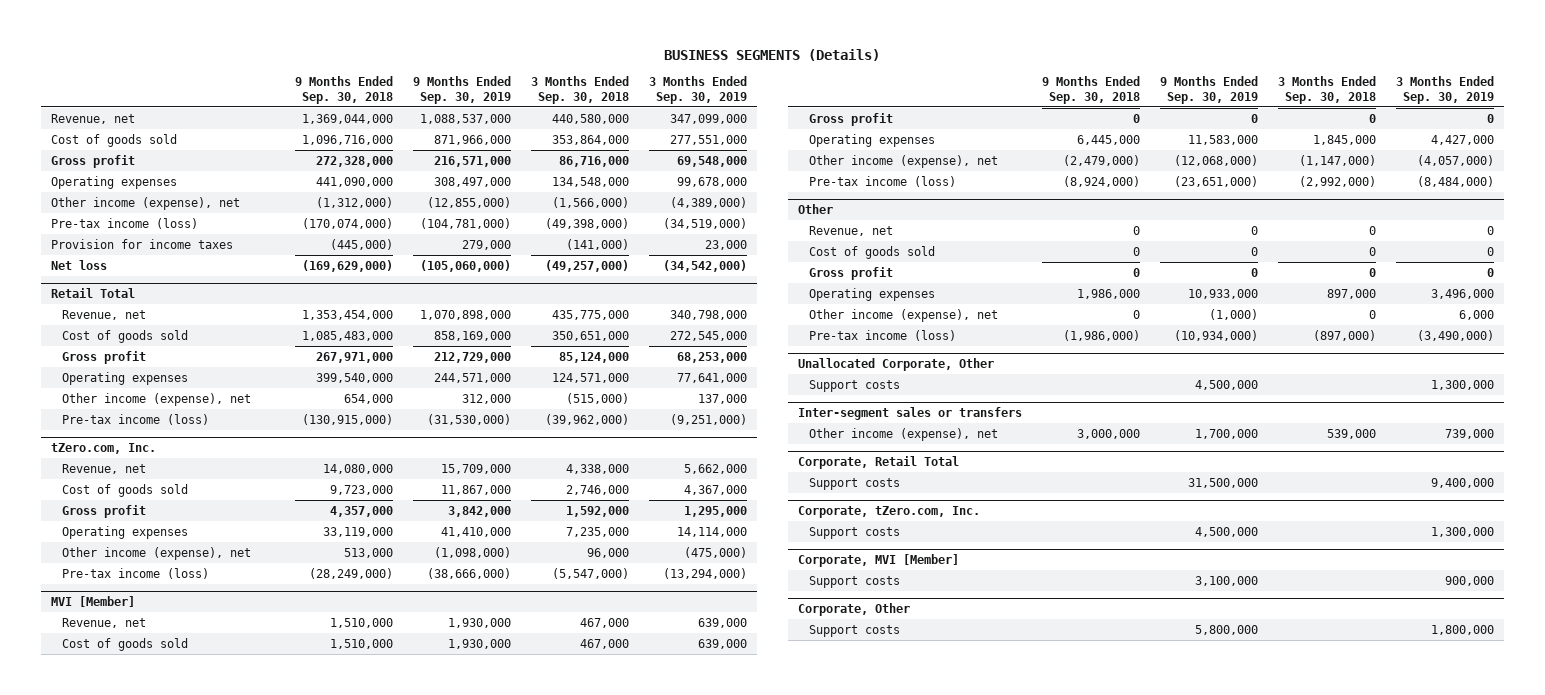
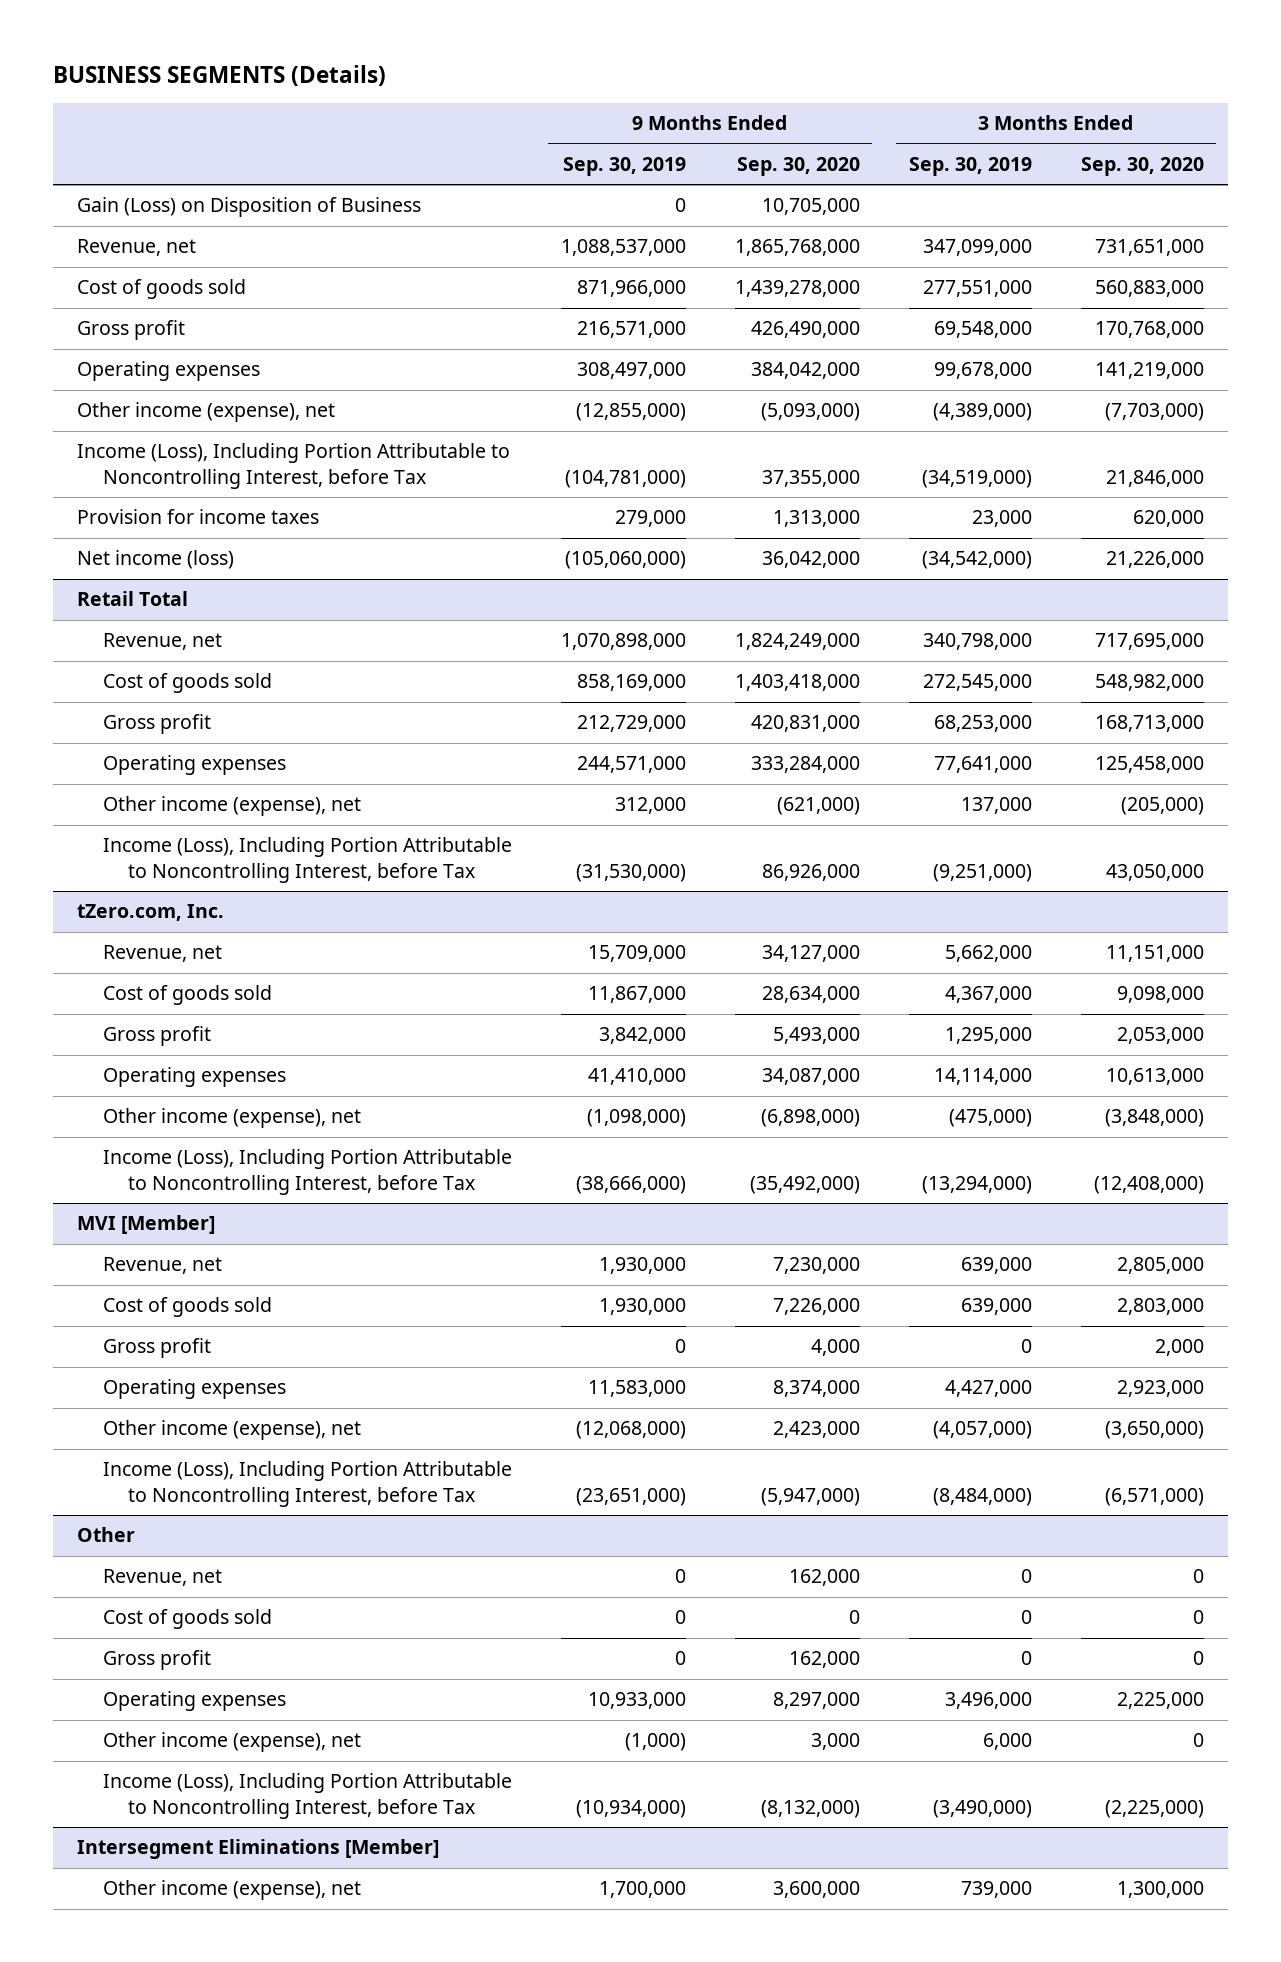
- | 9 Months Ended Sep. 30, 2018 | 9 Months Ended Sep. 30, 2019 | 3 Months Ended Sep. 30, 2018 | 3 Months Ended Sep. 30, 2019
+ | 9 Months Ended Sep. 30, 2019 | 9 Months Ended Sep. 30, 2020 | 3 Months Ended Sep. 30, 2019 | 3 Months Ended Sep. 30, 2020
+ Gain (Loss) on Disposition of Business | 0 | 10,705,000 | |
- Pre-tax income (loss) | (170,074,000) | (104,781,000) | (49,398,000) | (34,519,000)
+ Income (Loss), Including Portion Attributable to Noncontrolling Interest, before Tax | (104,781,000) | 37,355,000 | (34,519,000) | 21,846,000
- Net loss | (169,629,000) | (105,060,000) | (49,257,000) | (34,542,000)
+ Net income (loss) | (105,060,000) | 36,042,000 | (34,542,000) | 21,226,000
@ Retail Total
- Pre-tax income (loss) | (130,915,000) | (31,530,000) | (39,962,000) | (9,251,000)
+ Income (Loss), Including Portion Attributable to Noncontrolling Interest, before Tax | (31,530,000) | 86,926,000 | (9,251,000) | 43,050,000
@ tZero.com, Inc.
- Pre-tax income (loss) | (28,249,000) | (38,666,000) | (5,547,000) | (13,294,000)
+ Income (Loss), Including Portion Attributable to Noncontrolling Interest, before Tax | (38,666,000) | (35,492,000) | (13,294,000) | (12,408,000)
@ MVI [Member]
- Pre-tax income (loss) | (8,924,000) | (23,651,000) | (2,992,000) | (8,484,000)
+ Income (Loss), Including Portion Attributable to Noncontrolling Interest, before Tax | (23,651,000) | (5,947,000) | (8,484,000) | (6,571,000)
@ Other
- Pre-tax income (loss) | (1,986,000) | (10,934,000) | (897,000) | (3,490,000)
- Unallocated Corporate, Other
- Support costs | | 4,500,000 | | 1,300,000
- Inter-segment sales or transfers
@ Other
+ Income (Loss), Including Portion Attributable to Noncontrolling Interest, before Tax | (10,934,000) | (8,132,000) | (3,490,000) | (2,225,000)
+ Intersegment Eliminations [Member]
- Corporate, Retail Total
- Support costs | | 31,500,000 | | 9,400,000
- Corporate, tZero.com, Inc.
- Support costs | | 4,500,000 | | 1,300,000
- Corporate, MVI [Member]
- Support costs | | 3,100,000 | | 900,000
- Corporate, Other
- Support costs | | 5,800,000 | | 1,800,000

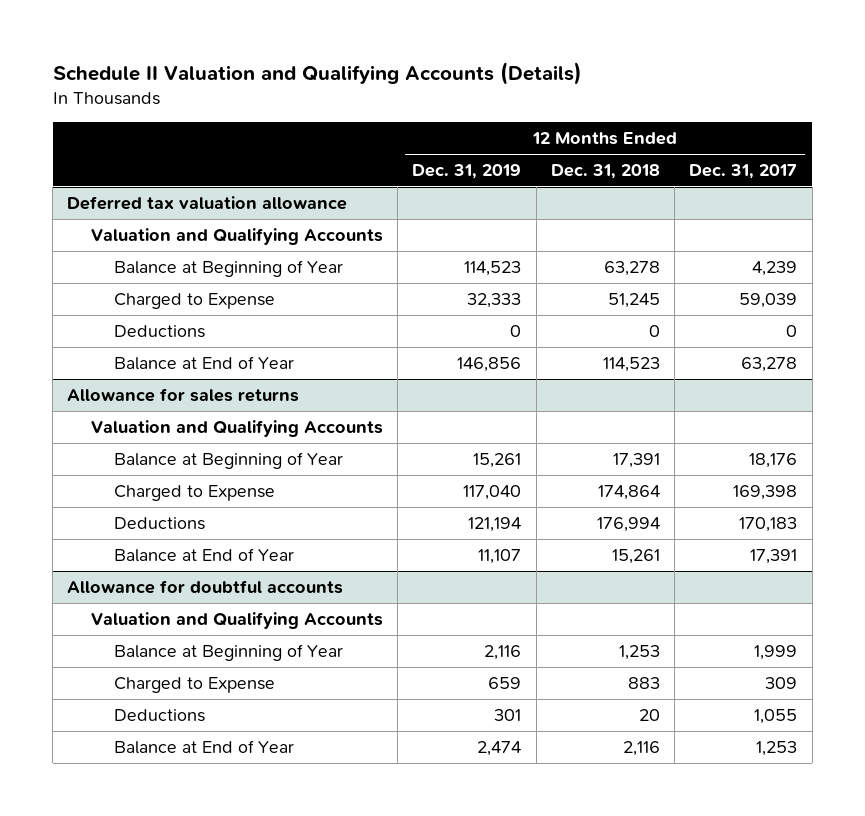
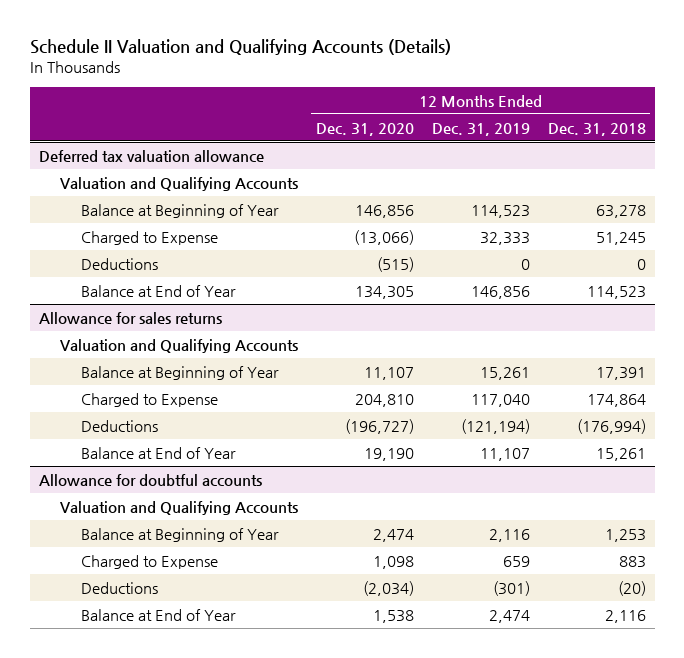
- | 12 Months Ended Dec. 31, 2019 | 12 Months Ended Dec. 31, 2018 | 12 Months Ended Dec. 31, 2017
+ | 12 Months Ended Dec. 31, 2020 | 12 Months Ended Dec. 31, 2019 | 12 Months Ended Dec. 31, 2018
@ Allowance for sales returns
- Deductions | 121,194 | 176,994 | 170,183
+ Deductions | (196,727) | (121,194) | (176,994)
@ Allowance for doubtful accounts
- Deductions | 301 | 20 | 1,055
+ Deductions | (2,034) | (301) | (20)

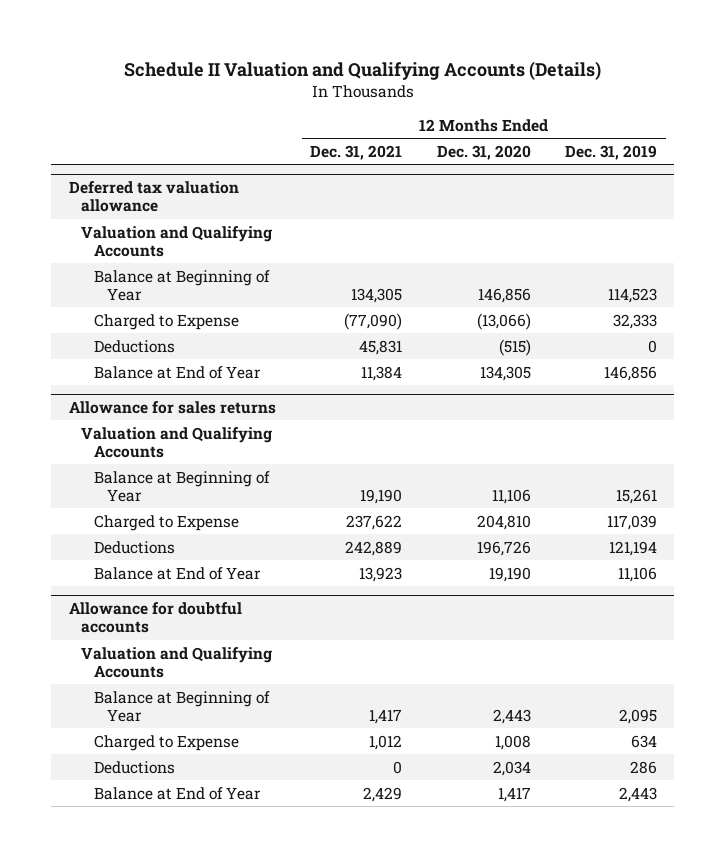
- | 12 Months Ended Dec. 31, 2020 | 12 Months Ended Dec. 31, 2019 | 12 Months Ended Dec. 31, 2018
+ | 12 Months Ended Dec. 31, 2021 | 12 Months Ended Dec. 31, 2020 | 12 Months Ended Dec. 31, 2019
@ Allowance for sales returns
- Balance at Beginning of Year | 11,107 | 15,261 | 17,391
- Charged to Expense | 204,810 | 117,040 | 174,864
- Deductions | (196,727) | (121,194) | (176,994)
- Balance at End of Year | 19,190 | 11,107 | 15,261
+ Balance at Beginning of Year | 19,190 | 11,106 | 15,261
+ Charged to Expense | 237,622 | 204,810 | 117,039
+ Deductions | 242,889 | 196,726 | 121,194
+ Balance at End of Year | 13,923 | 19,190 | 11,106
@ Allowance for doubtful accounts
- Balance at Beginning of Year | 2,474 | 2,116 | 1,253
- Charged to Expense | 1,098 | 659 | 883
- Deductions | (2,034) | (301) | (20)
- Balance at End of Year | 1,538 | 2,474 | 2,116
+ Balance at Beginning of Year | 1,417 | 2,443 | 2,095
+ Charged to Expense | 1,012 | 1,008 | 634
+ Deductions | 0 | 2,034 | 286
+ Balance at End of Year | 2,429 | 1,417 | 2,443

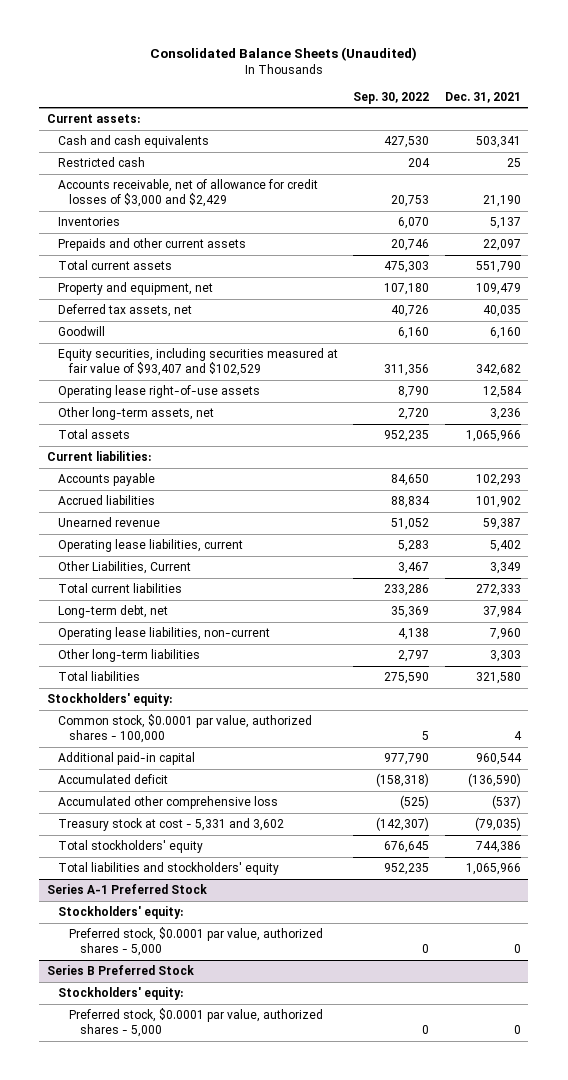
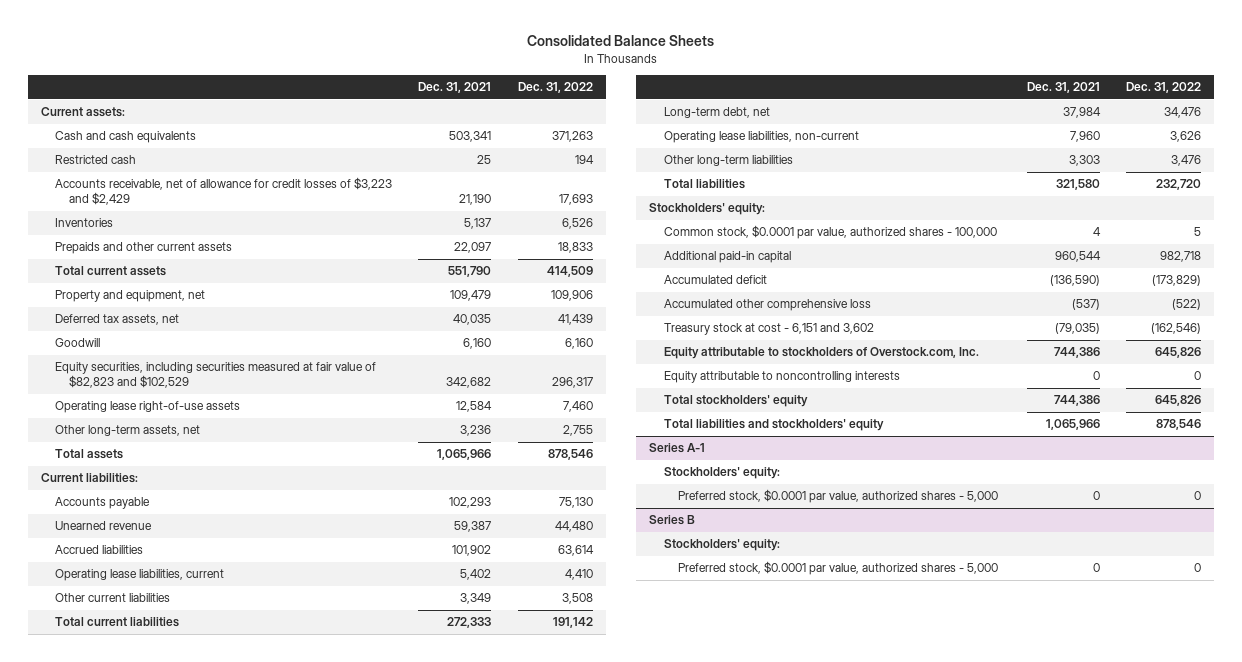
- Consolidated Balance Sheets (Unaudited)
+ Consolidated Balance Sheets
- | Sep. 30, 2022 | Dec. 31, 2021
+ | Dec. 31, 2021 | Dec. 31, 2022
- Accounts receivable, net of allowance for credit losses of $3,000 and $2,429 | 20,753 | 21,190
+ Accounts receivable, net of allowance for credit losses of $3,223 and $2,429 | 21,190 | 17,693
- Equity securities, including securities measured at fair value of $93,407 and $102,529 | 311,356 | 342,682
+ Equity securities, including securities measured at fair value of $82,823 and $102,529 | 342,682 | 296,317
moved down: Accrued liabilities | 101,902 | 63,614
- Other Liabilities, Current | 3,467 | 3,349
+ Other current liabilities | 3,349 | 3,508
- Treasury stock at cost - 5,331 and 3,602 | (142,307) | (79,035)
+ Treasury stock at cost - 6,151 and 3,602 | (79,035) | (162,546)
+ Equity attributable to stockholders of Overstock.com, Inc. | 744,386 | 645,826
+ Equity attributable to noncontrolling interests | 0 | 0
- Series A-1 Preferred Stock
+ Series A-1
- Series B Preferred Stock
+ Series B

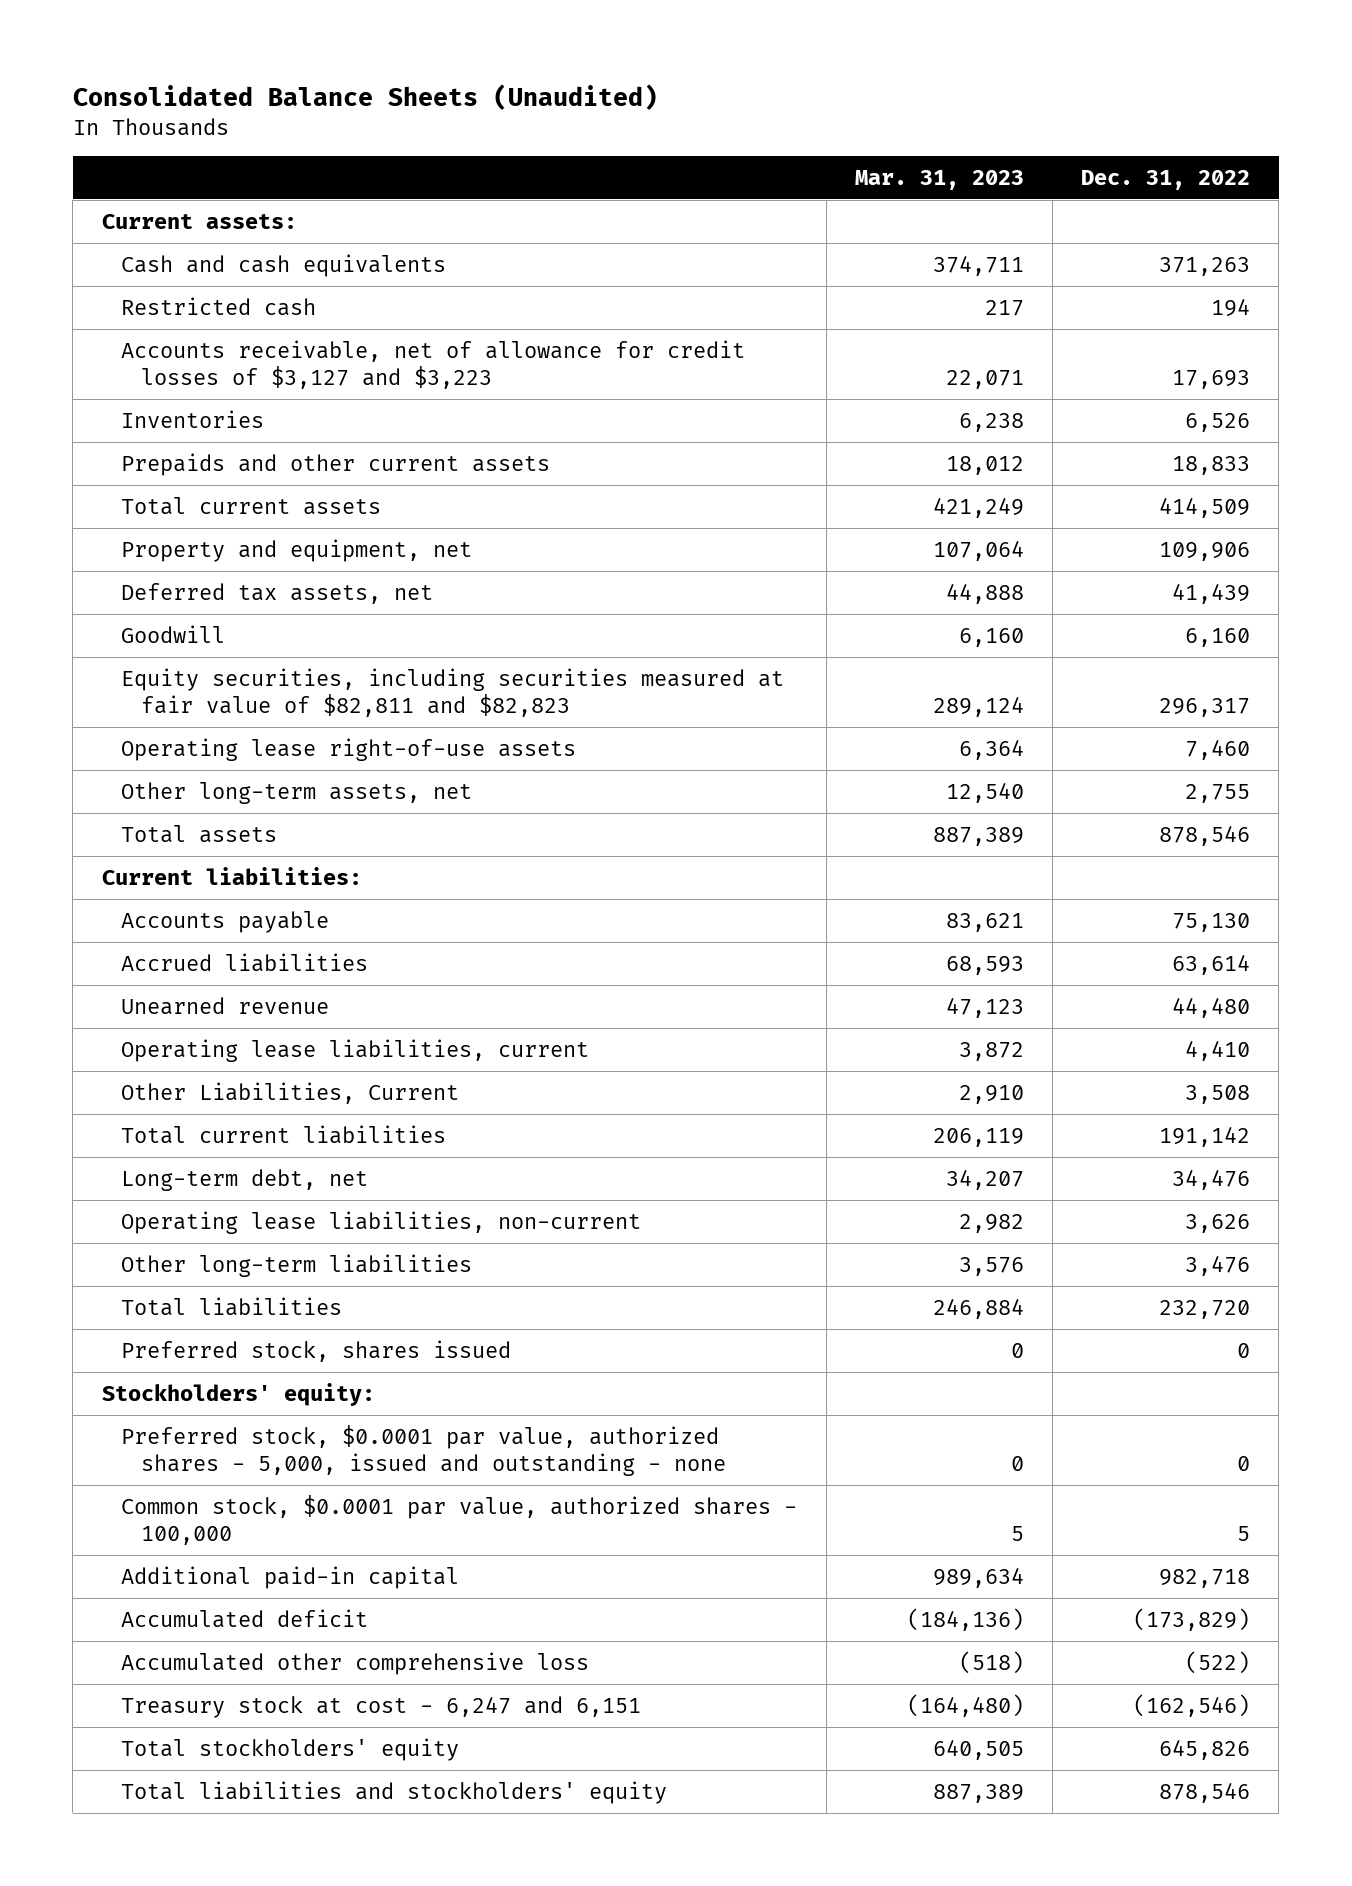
- Consolidated Balance Sheets
+ Consolidated Balance Sheets (Unaudited)
- | Dec. 31, 2021 | Dec. 31, 2022
+ | Mar. 31, 2023 | Dec. 31, 2022
- Accounts receivable, net of allowance for credit losses of $3,223 and $2,429 | 21,190 | 17,693
+ Accounts receivable, net of allowance for credit losses of $3,127 and $3,223 | 22,071 | 17,693
- Equity securities, including securities measured at fair value of $82,823 and $102,529 | 342,682 | 296,317
+ Equity securities, including securities measured at fair value of $82,811 and $82,823 | 289,124 | 296,317
moved down: Unearned revenue | 47,123 | 44,480
- Other current liabilities | 3,349 | 3,508
+ Other Liabilities, Current | 2,910 | 3,508
+ Preferred stock, shares issued | 0 | 0
+ Preferred stock, $0.0001 par value, authorized shares - 5,000, issued and outstanding - none | 0 | 0
- Treasury stock at cost - 6,151 and 3,602 | (79,035) | (162,546)
- Equity attributable to stockholders of Overstock.com, Inc. | 744,386 | 645,826
- Equity attributable to noncontrolling interests | 0 | 0
+ Treasury stock at cost - 6,247 and 6,151 | (164,480) | (162,546)
- Series A-1
- Stockholders' equity:
- Preferred stock, $0.0001 par value, authorized shares - 5,000 | 0 | 0
- Series B
- Stockholders' equity:
- Preferred stock, $0.0001 par value, authorized shares - 5,000 | 0 | 0

